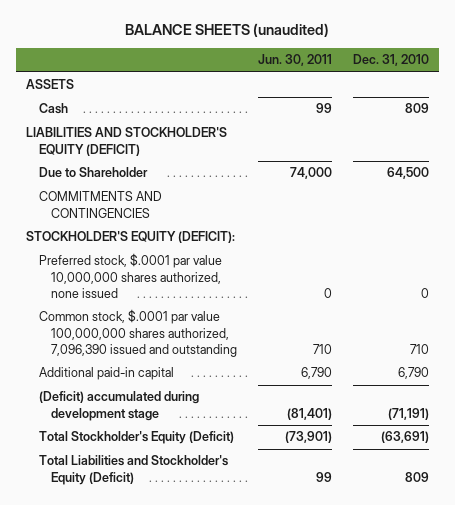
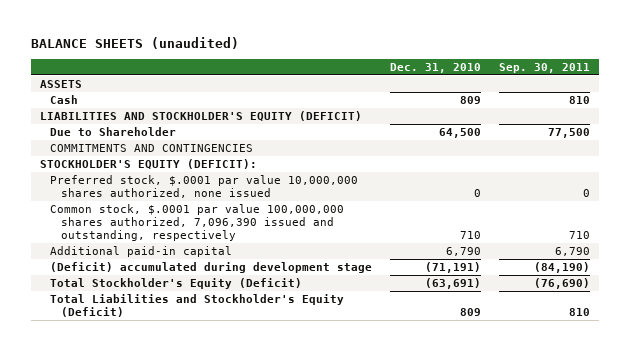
- | Jun. 30, 2011 | Dec. 31, 2010
+ | Dec. 31, 2010 | Sep. 30, 2011
- Common stock, $.0001 par value 100,000,000 shares authorized, 7,096,390 issued and outstanding | 710 | 710
+ Common stock, $.0001 par value 100,000,000 shares authorized, 7,096,390 issued and outstanding, respectively | 710 | 710

